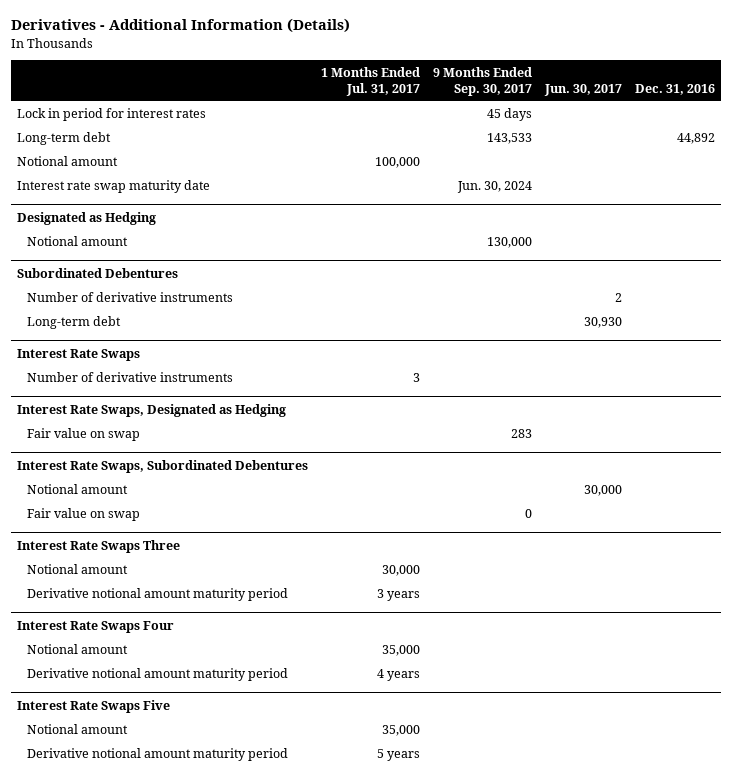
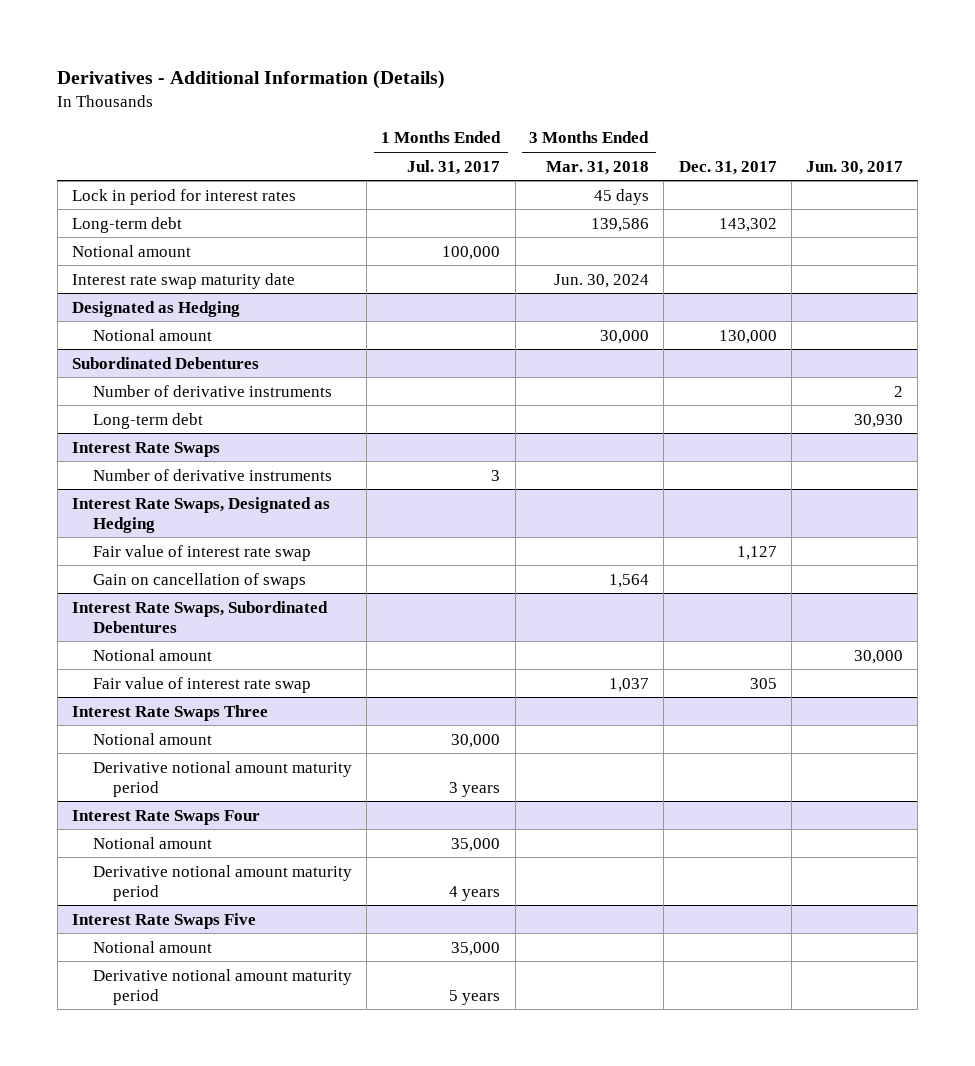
- | 1 Months Ended Jul. 31, 2017 | 9 Months Ended Sep. 30, 2017 | Jun. 30, 2017 | Dec. 31, 2016
+ | 1 Months Ended Jul. 31, 2017 | 3 Months Ended Mar. 31, 2018 | Dec. 31, 2017 | Jun. 30, 2017
@ Interest Rate Swaps, Designated as Hedging
- Fair value on swap | | 283 | |
+ Fair value of interest rate swap | | | 1,127 |
+ Gain on cancellation of swaps | | 1,564 | |
@ Interest Rate Swaps, Subordinated Debentures
- Fair value on swap | | 0 | |
+ Fair value of interest rate swap | | 1,037 | 305 |

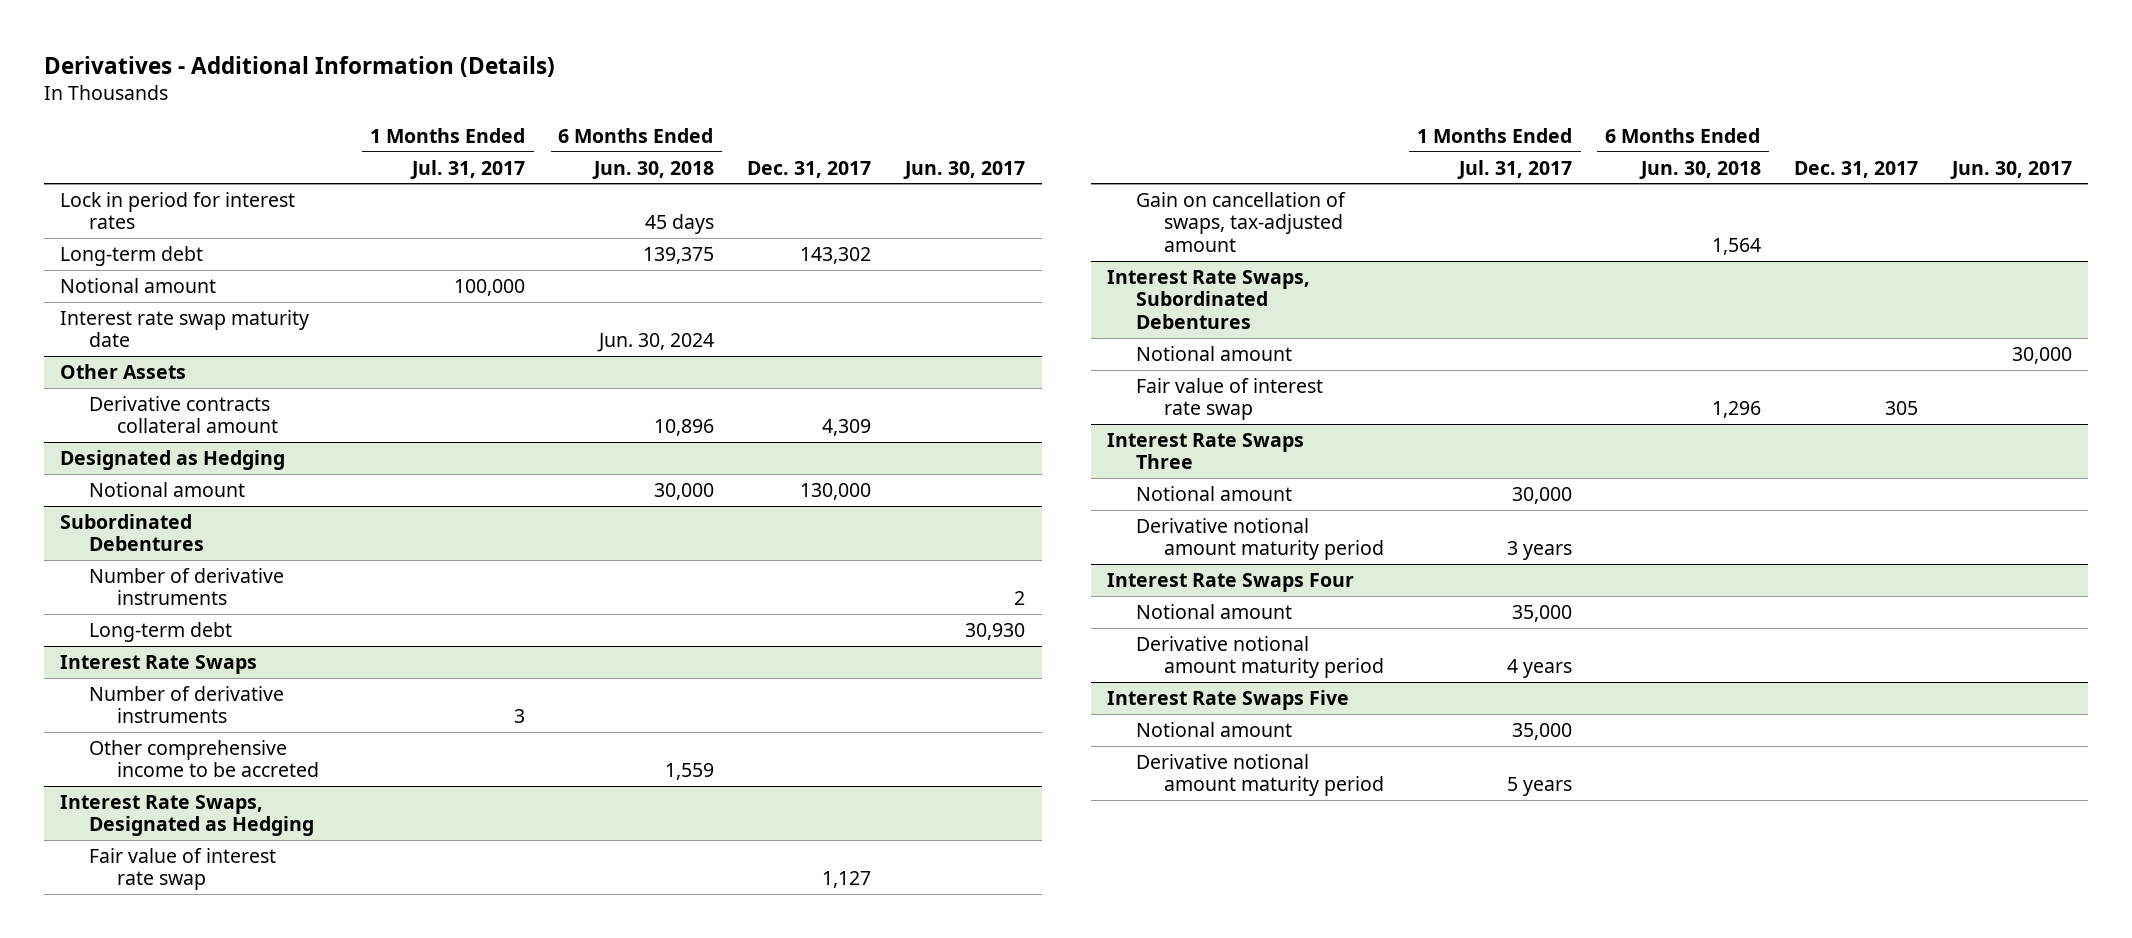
- | 1 Months Ended Jul. 31, 2017 | 3 Months Ended Mar. 31, 2018 | Dec. 31, 2017 | Jun. 30, 2017
+ | 1 Months Ended Jul. 31, 2017 | 6 Months Ended Jun. 30, 2018 | Dec. 31, 2017 | Jun. 30, 2017
+ Other Assets
+ Derivative contracts collateral amount | | 10,896 | 4,309 |
@ Interest Rate Swaps
+ Other comprehensive income to be accreted | | 1,559 | |
@ Interest Rate Swaps, Designated as Hedging
- Gain on cancellation of swaps | | 1,564 | |
+ Gain on cancellation of swaps, tax-adjusted amount | | 1,564 | |

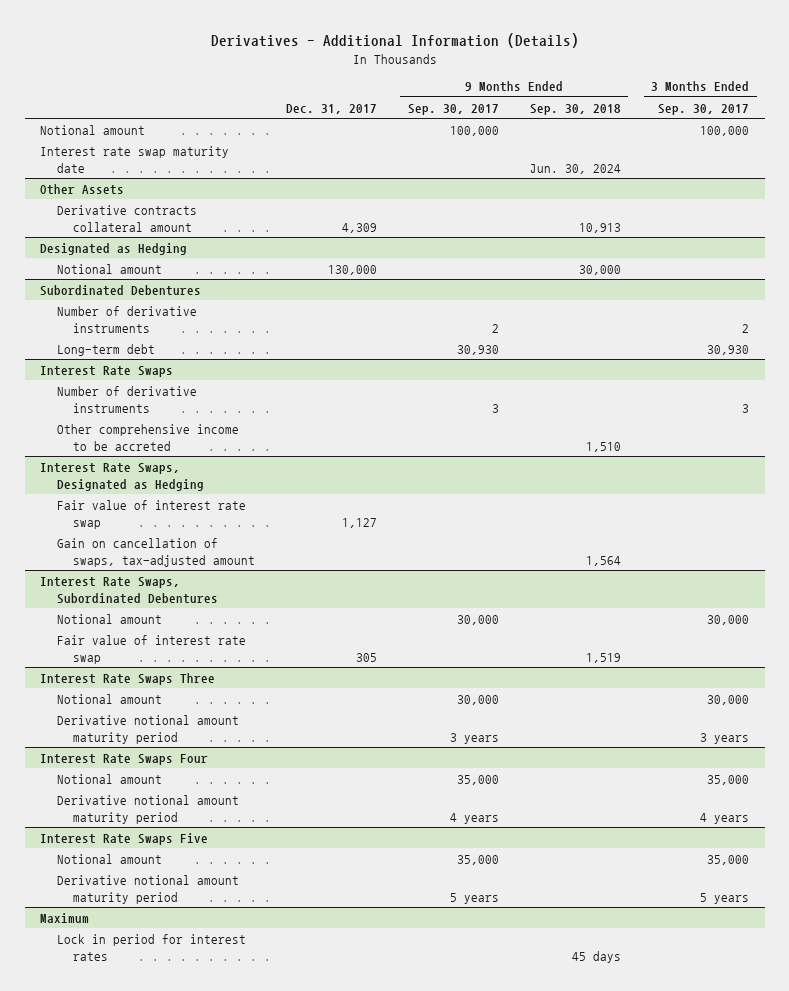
- | 1 Months Ended Jul. 31, 2017 | 6 Months Ended Jun. 30, 2018 | Dec. 31, 2017 | Jun. 30, 2017
+ | Dec. 31, 2017 | 9 Months Ended Sep. 30, 2017 | 9 Months Ended Sep. 30, 2018 | 3 Months Ended Sep. 30, 2017
- Lock in period for interest rates | | 45 days | |
- Long-term debt | | 139,375 | 143,302 |
+ Maximum
+ Lock in period for interest rates | | | 45 days |

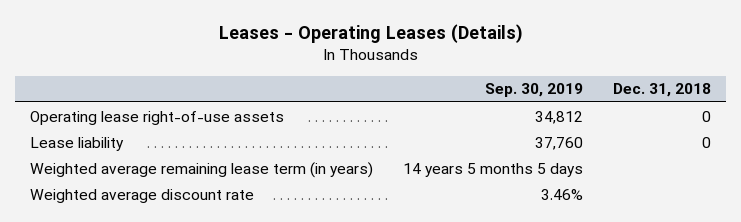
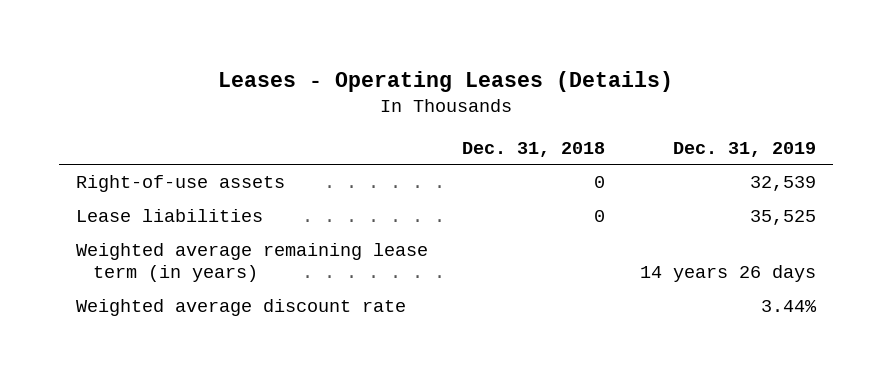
- | Sep. 30, 2019 | Dec. 31, 2018
+ | Dec. 31, 2018 | Dec. 31, 2019
- Operating lease right-of-use assets | 34,812 | 0
- Lease liability | 37,760 | 0
+ Right-of-use assets | 0 | 32,539
+ Lease liabilities | 0 | 35,525

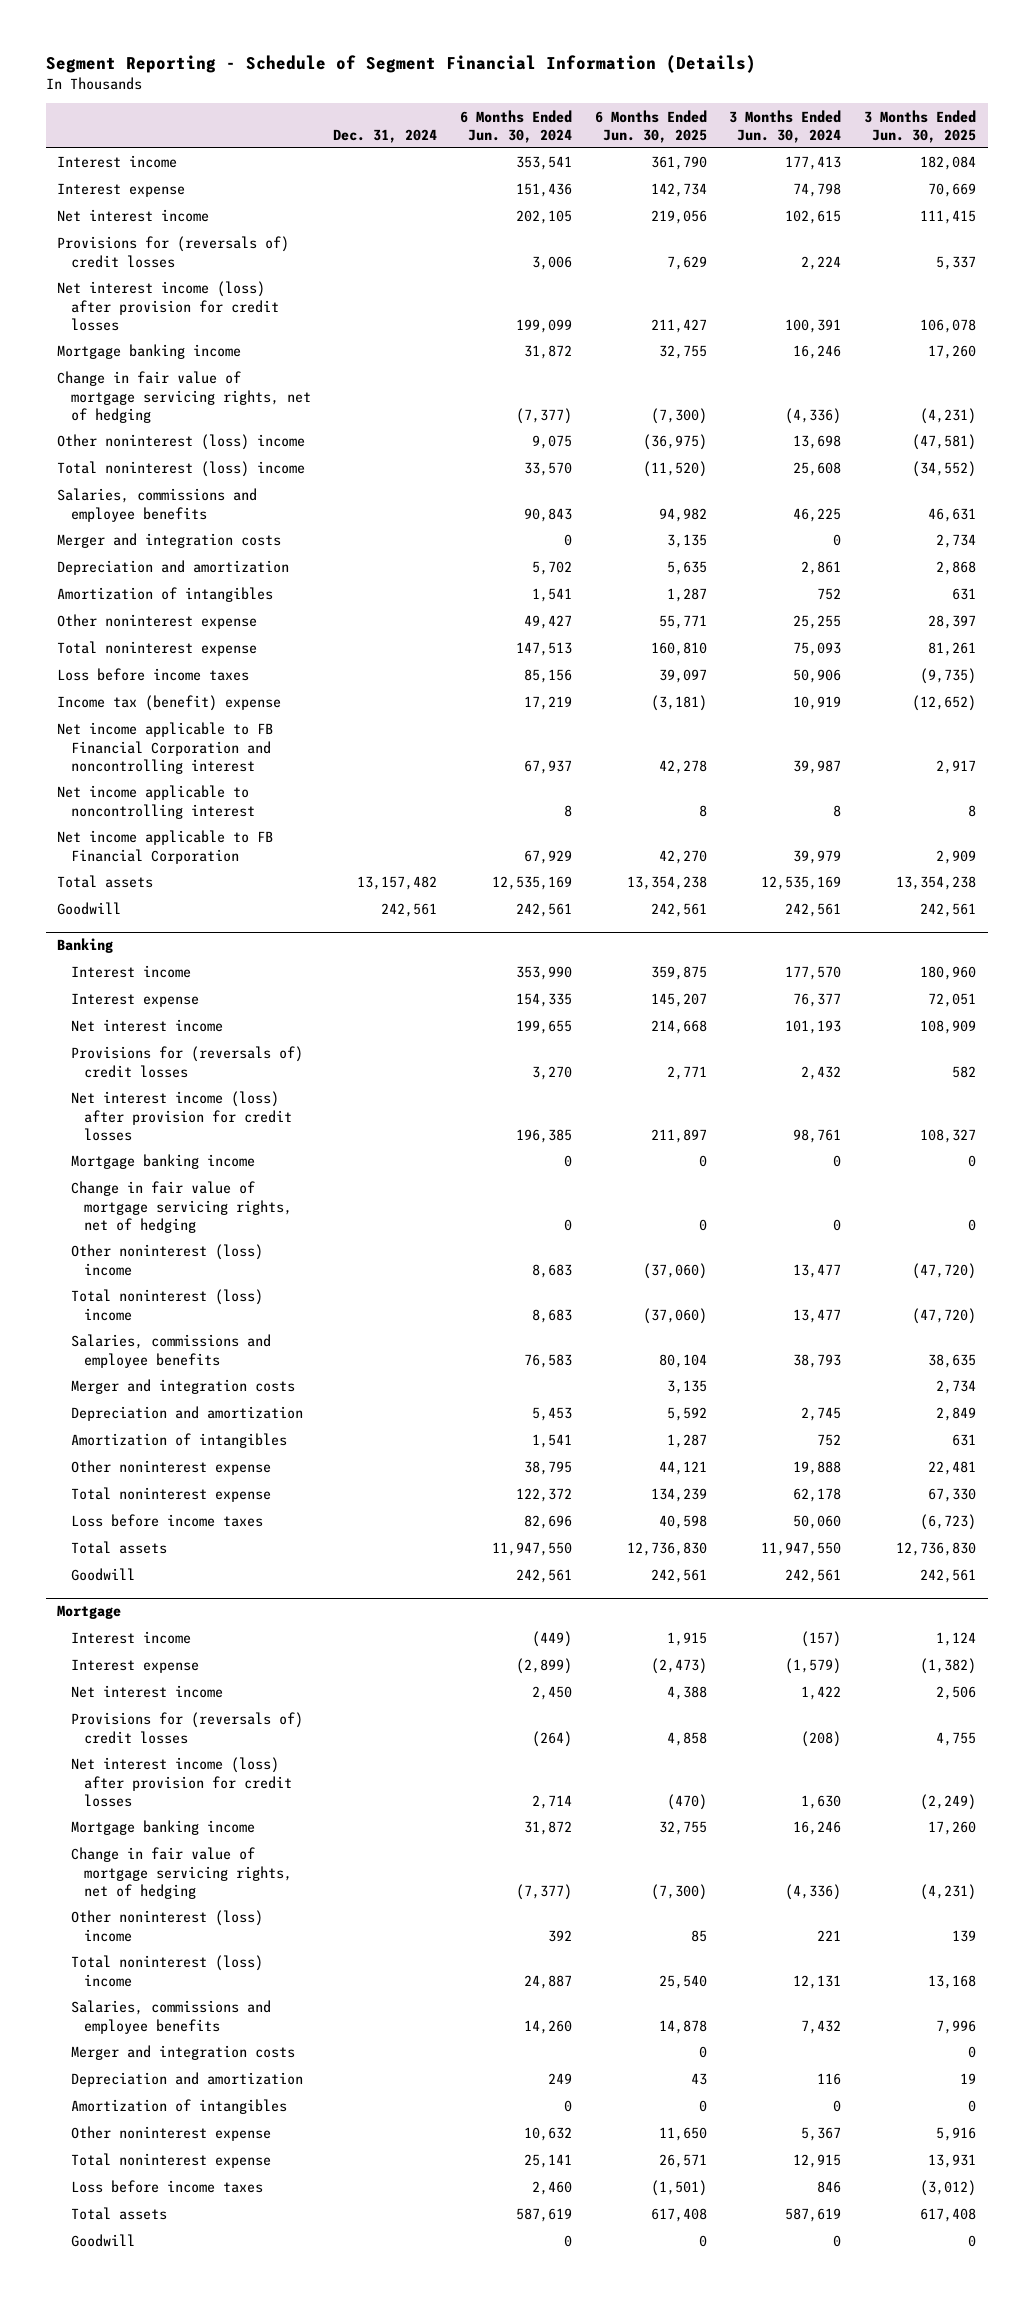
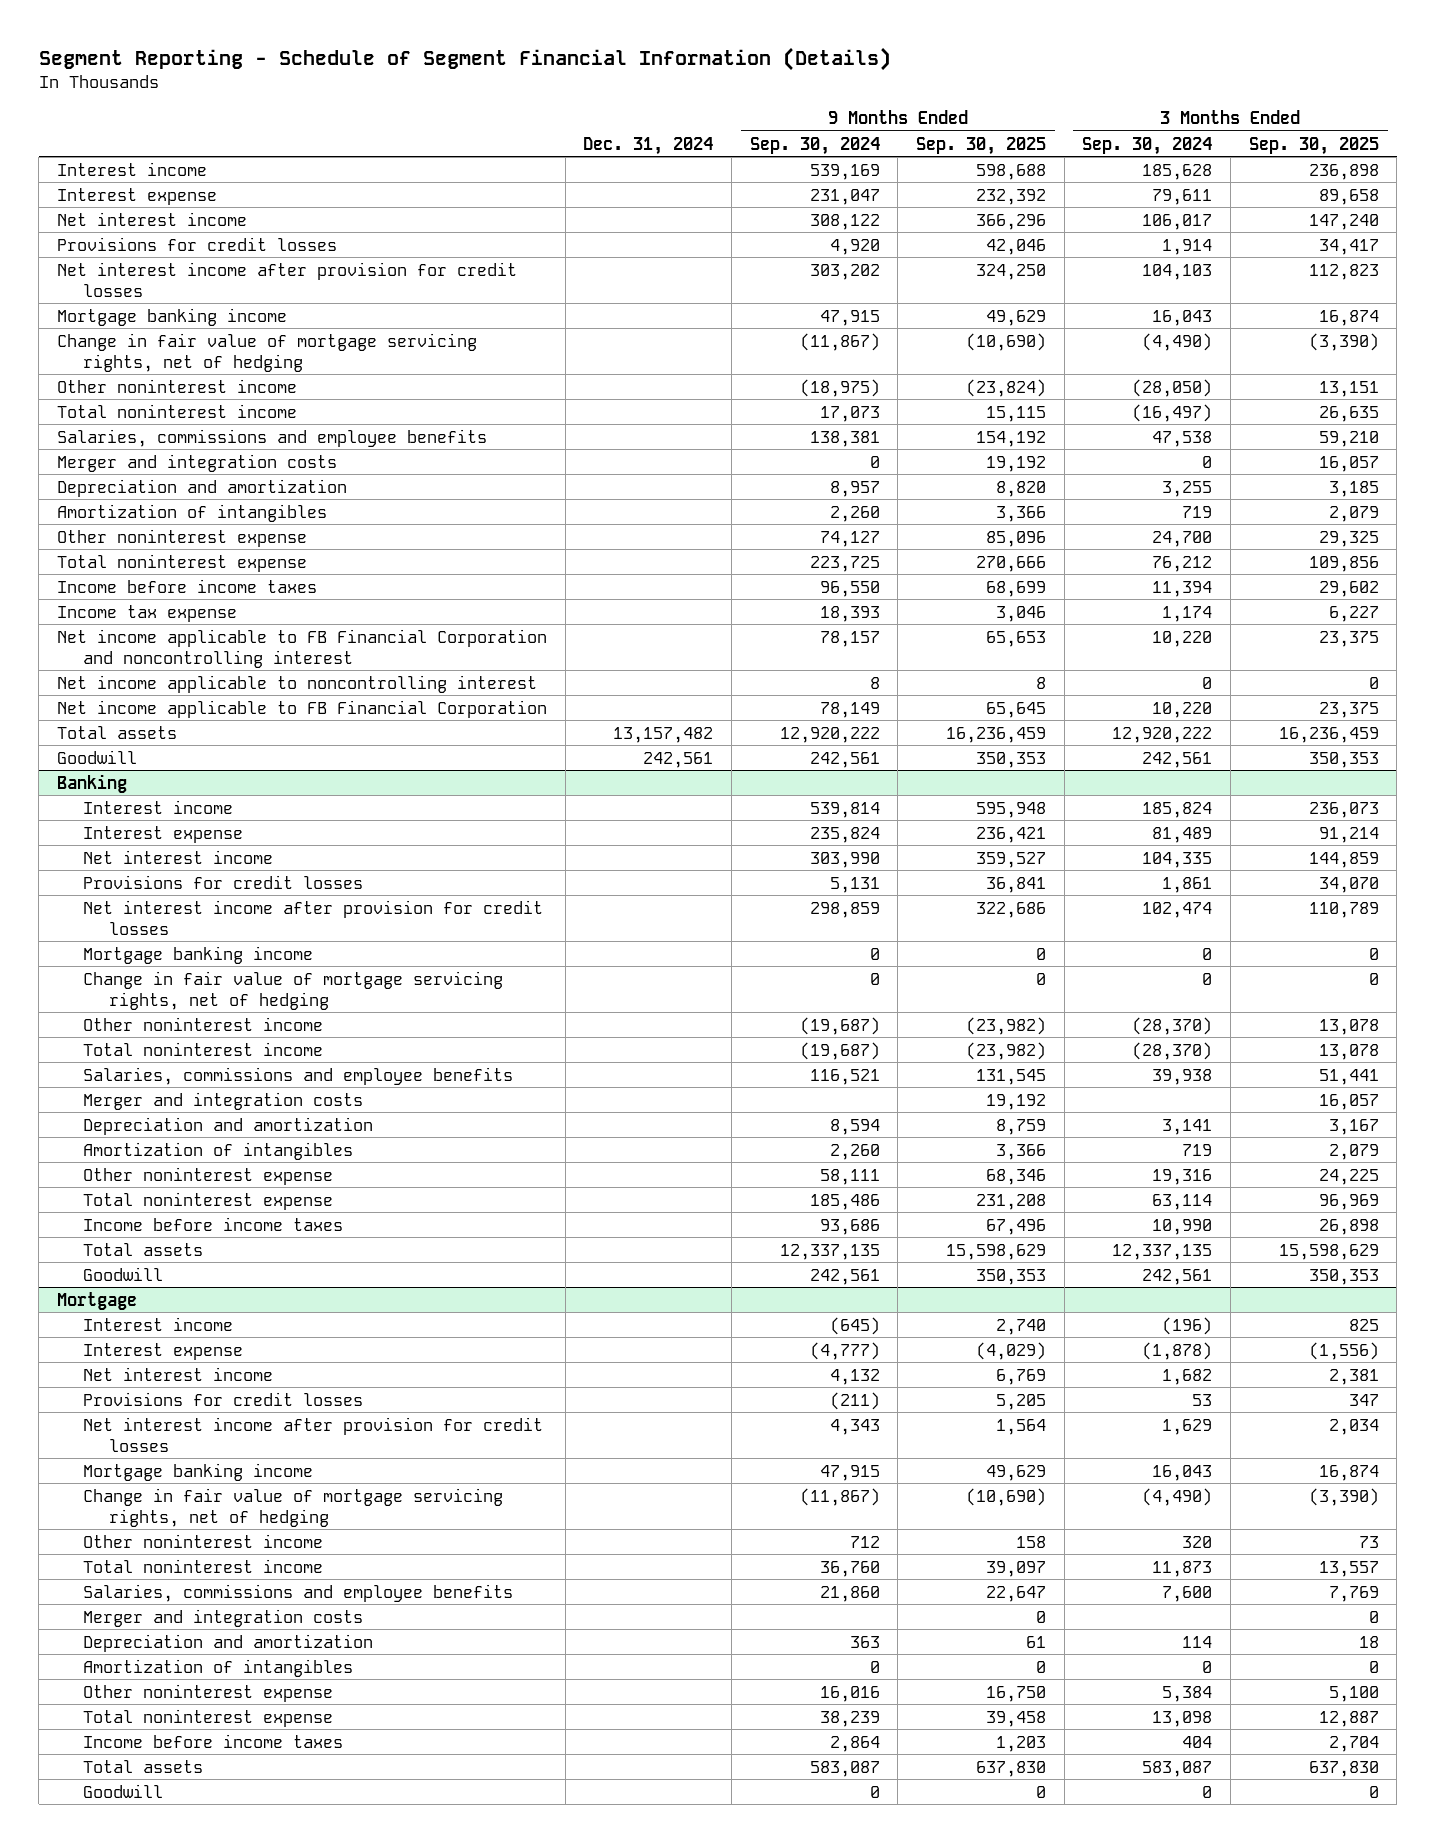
- | Dec. 31, 2024 | 6 Months Ended Jun. 30, 2024 | 6 Months Ended Jun. 30, 2025 | 3 Months Ended Jun. 30, 2024 | 3 Months Ended Jun. 30, 2025
+ | Dec. 31, 2024 | 9 Months Ended Sep. 30, 2024 | 9 Months Ended Sep. 30, 2025 | 3 Months Ended Sep. 30, 2024 | 3 Months Ended Sep. 30, 2025
- Provisions for (reversals of) credit losses | | 3,006 | 7,629 | 2,224 | 5,337
- Net interest income (loss) after provision for credit losses | | 199,099 | 211,427 | 100,391 | 106,078
+ Provisions for credit losses | | 4,920 | 42,046 | 1,914 | 34,417
+ Net interest income after provision for credit losses | | 303,202 | 324,250 | 104,103 | 112,823
- Other noninterest (loss) income | | 9,075 | (36,975) | 13,698 | (47,581)
- Total noninterest (loss) income | | 33,570 | (11,520) | 25,608 | (34,552)
+ Other noninterest income | | (18,975) | (23,824) | (28,050) | 13,151
+ Total noninterest income | | 17,073 | 15,115 | (16,497) | 26,635
- Loss before income taxes | | 85,156 | 39,097 | 50,906 | (9,735)
- Income tax (benefit) expense | | 17,219 | (3,181) | 10,919 | (12,652)
+ Income before income taxes | | 96,550 | 68,699 | 11,394 | 29,602
+ Income tax expense | | 18,393 | 3,046 | 1,174 | 6,227
@ Banking
- Provisions for (reversals of) credit losses | | 3,270 | 2,771 | 2,432 | 582
- Net interest income (loss) after provision for credit losses | | 196,385 | 211,897 | 98,761 | 108,327
+ Provisions for credit losses | | 5,131 | 36,841 | 1,861 | 34,070
+ Net interest income after provision for credit losses | | 298,859 | 322,686 | 102,474 | 110,789
- Other noninterest (loss) income | | 8,683 | (37,060) | 13,477 | (47,720)
- Total noninterest (loss) income | | 8,683 | (37,060) | 13,477 | (47,720)
+ Other noninterest income | | (19,687) | (23,982) | (28,370) | 13,078
+ Total noninterest income | | (19,687) | (23,982) | (28,370) | 13,078
- Loss before income taxes | | 82,696 | 40,598 | 50,060 | (6,723)
+ Income before income taxes | | 93,686 | 67,496 | 10,990 | 26,898
@ Mortgage
- Provisions for (reversals of) credit losses | | (264) | 4,858 | (208) | 4,755
- Net interest income (loss) after provision for credit losses | | 2,714 | (470) | 1,630 | (2,249)
+ Provisions for credit losses | | (211) | 5,205 | 53 | 347
+ Net interest income after provision for credit losses | | 4,343 | 1,564 | 1,629 | 2,034
- Other noninterest (loss) income | | 392 | 85 | 221 | 139
- Total noninterest (loss) income | | 24,887 | 25,540 | 12,131 | 13,168
+ Other noninterest income | | 712 | 158 | 320 | 73
+ Total noninterest income | | 36,760 | 39,097 | 11,873 | 13,557
- Loss before income taxes | | 2,460 | (1,501) | 846 | (3,012)
+ Income before income taxes | | 2,864 | 1,203 | 404 | 2,704

